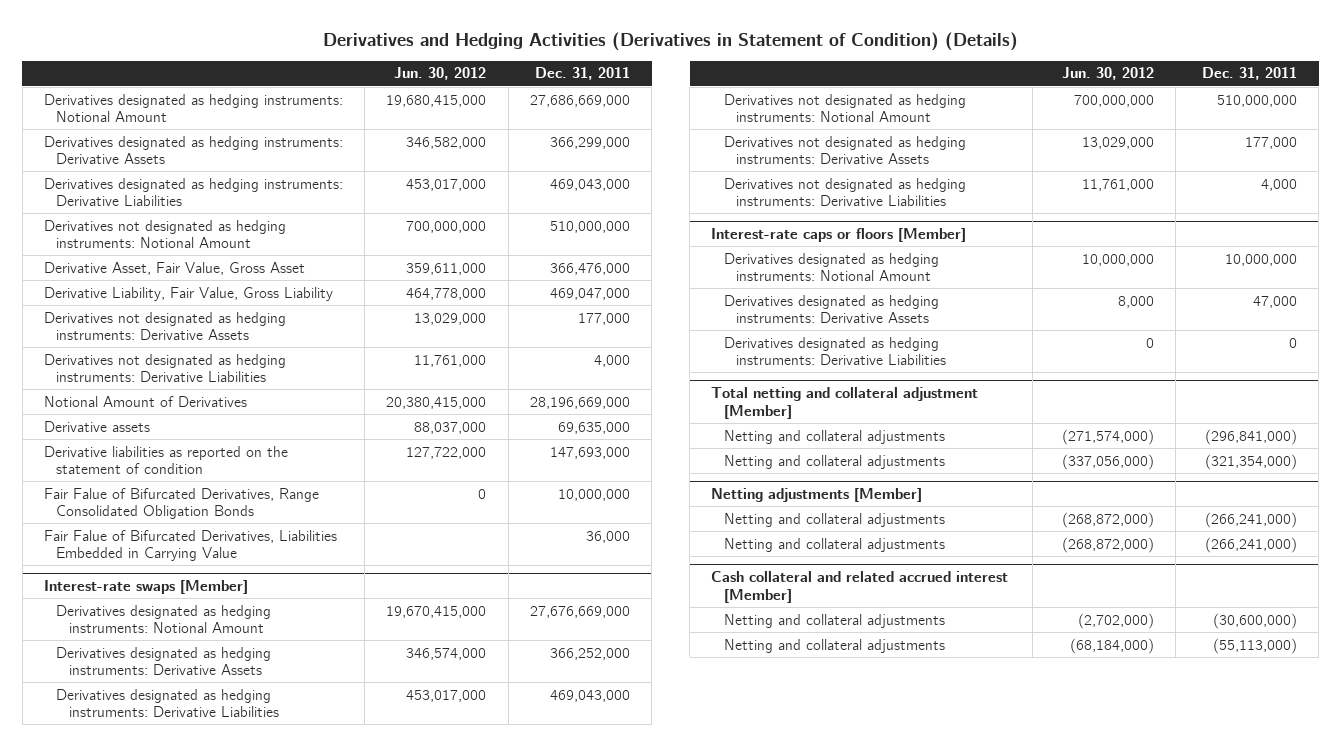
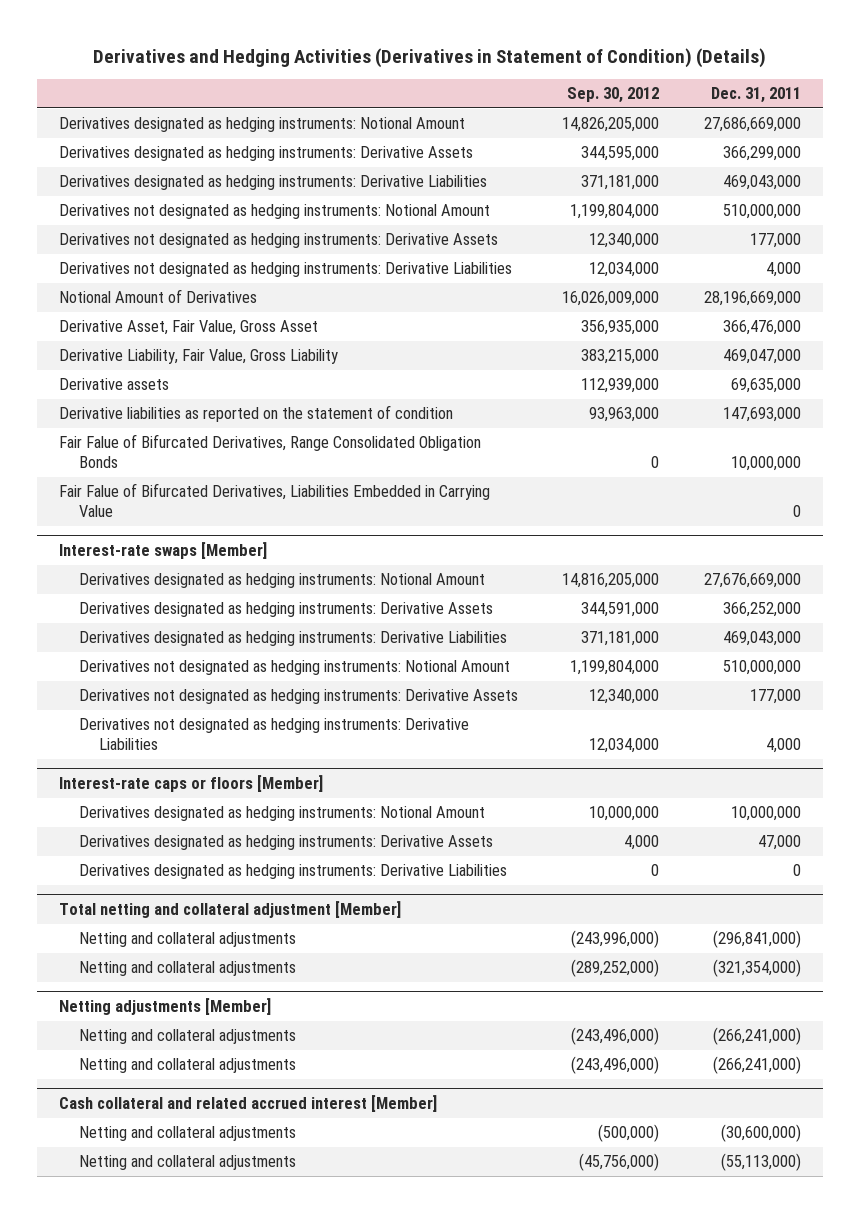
- | Jun. 30, 2012 | Dec. 31, 2011
+ | Sep. 30, 2012 | Dec. 31, 2011
moved down: Derivative Asset, Fair Value, Gross Asset | 356,935,000 | 366,476,000
moved down: Derivative Liability, Fair Value, Gross Liability | 383,215,000 | 469,047,000
- Fair Falue of Bifurcated Derivatives, Liabilities Embedded in Carrying Value | | 36,000
+ Fair Falue of Bifurcated Derivatives, Liabilities Embedded in Carrying Value | | 0

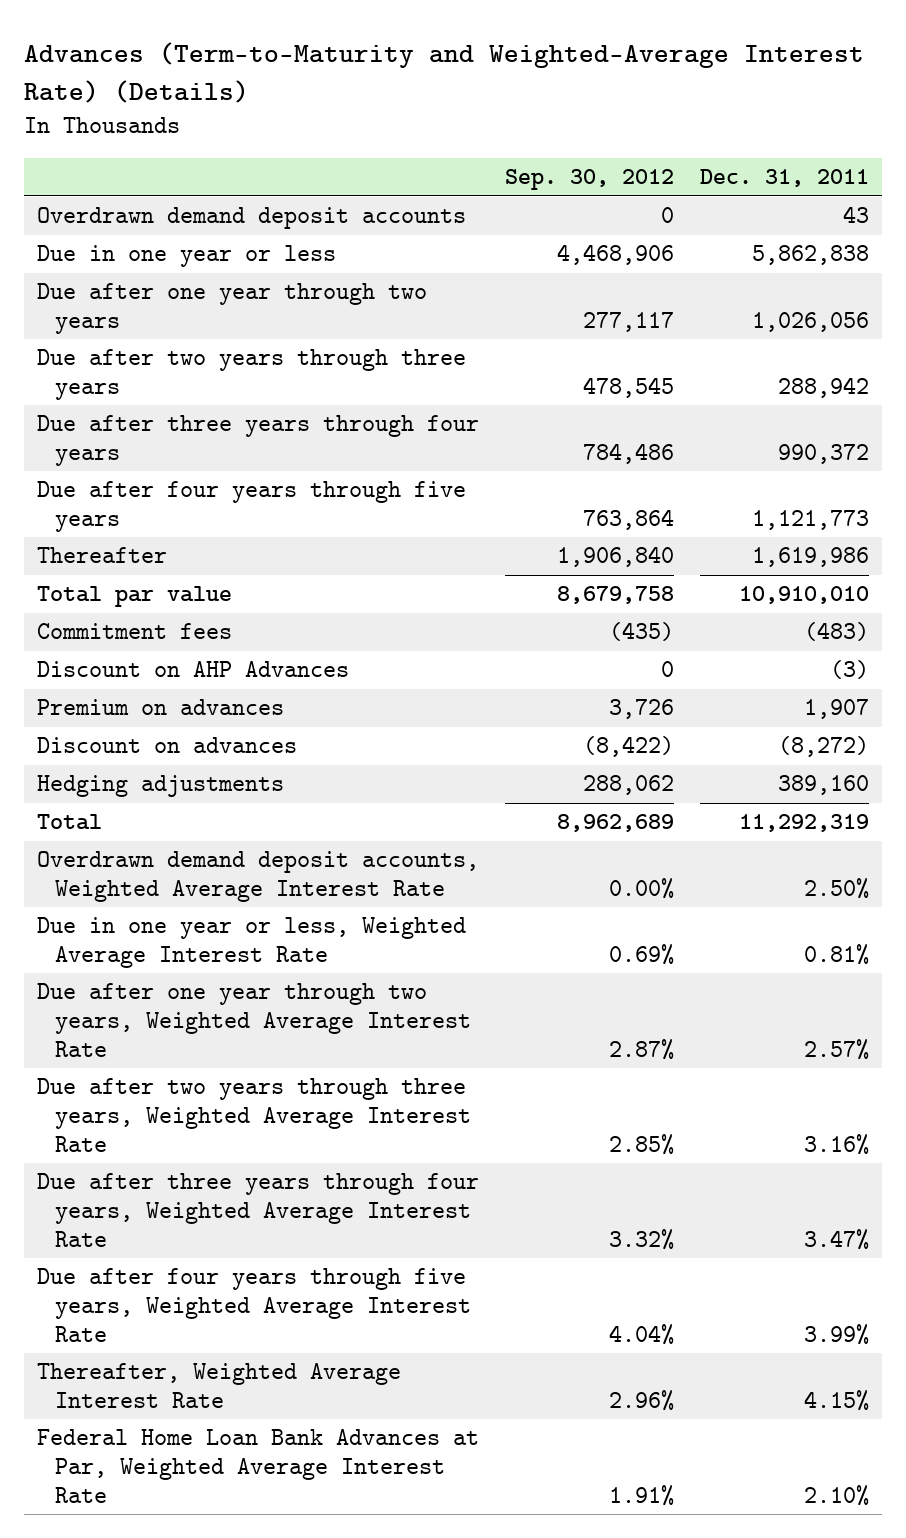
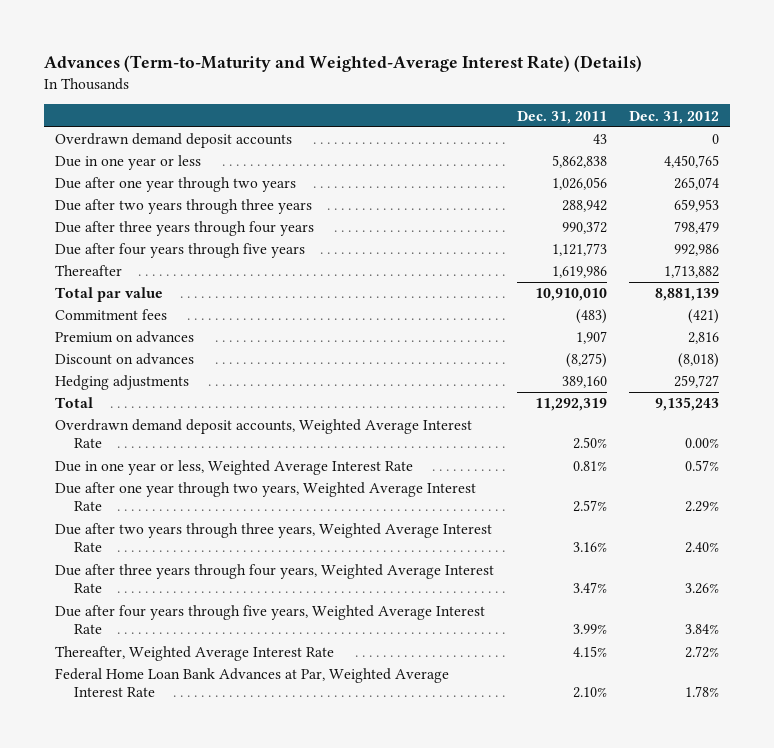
- | Sep. 30, 2012 | Dec. 31, 2011
+ | Dec. 31, 2011 | Dec. 31, 2012
- Discount on AHP Advances | 0 | (3)
- Discount on advances | (8,422) | (8,272)
+ Discount on advances | (8,275) | (8,018)

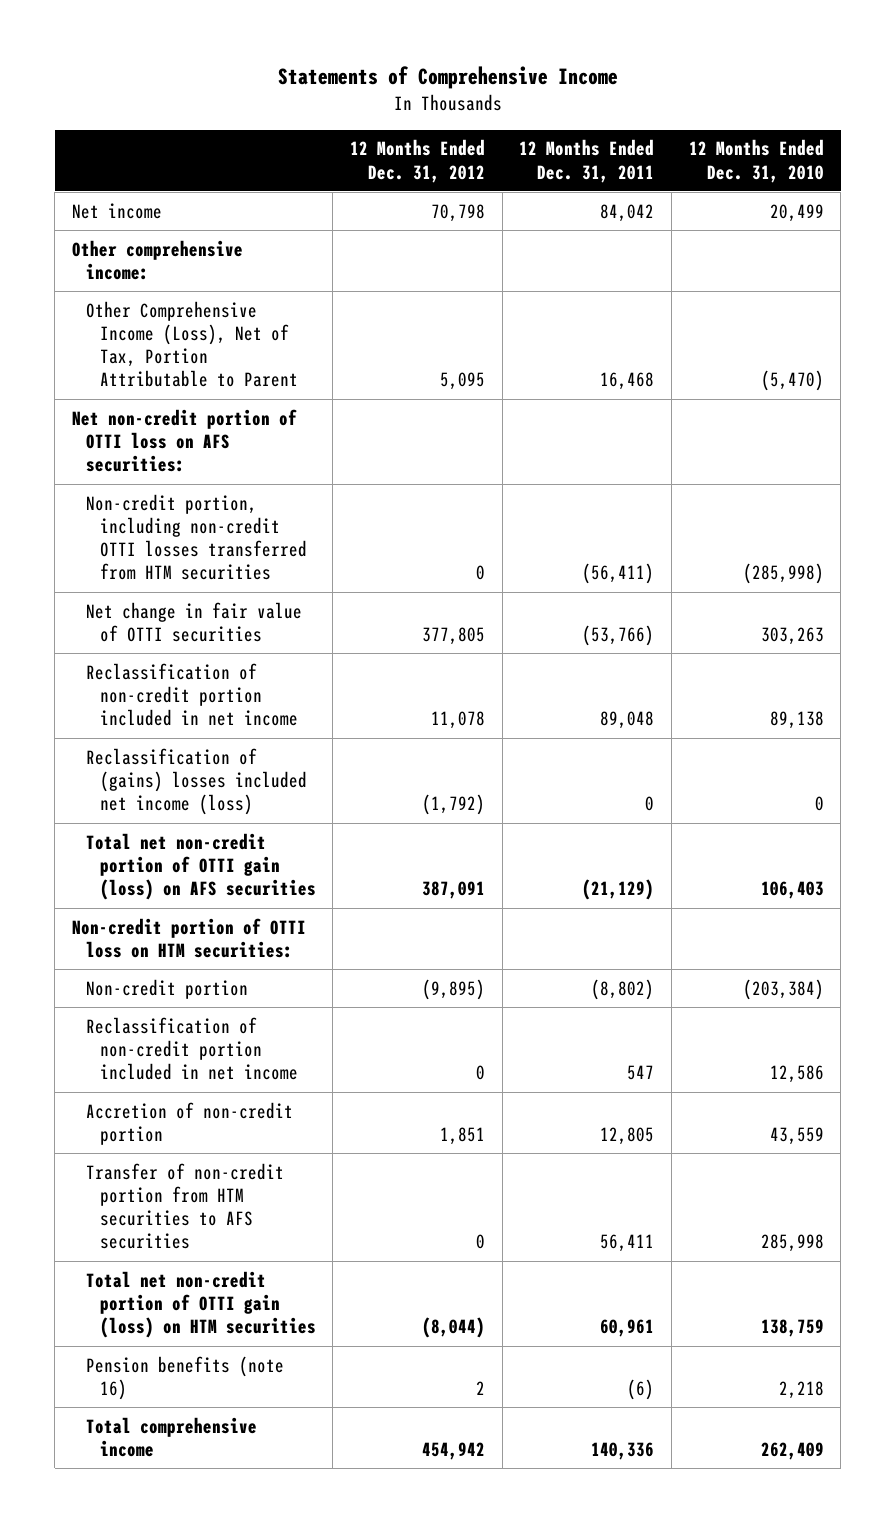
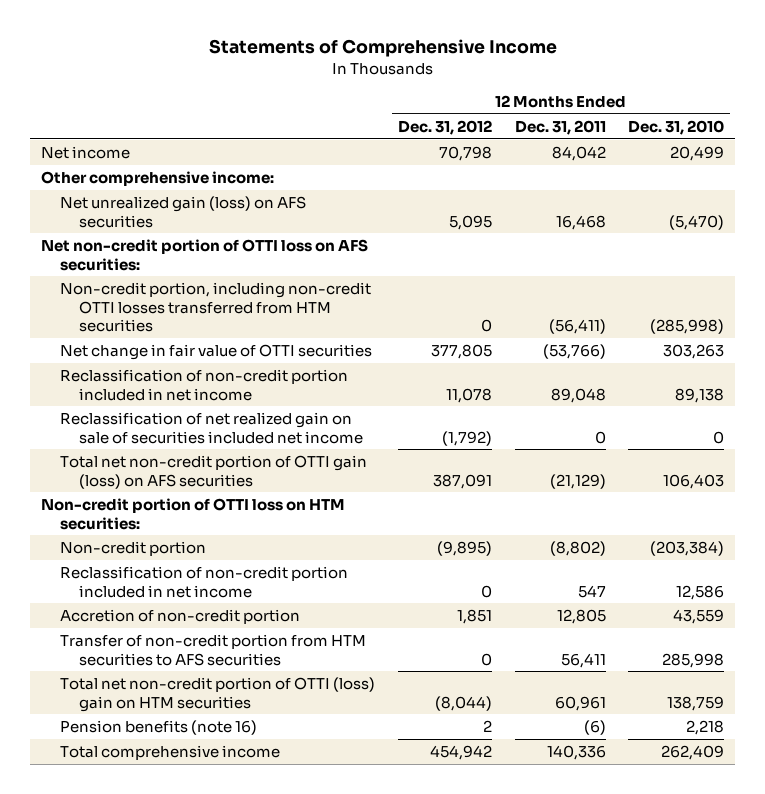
- Other Comprehensive Income (Loss), Net of Tax, Portion Attributable to Parent | 5,095 | 16,468 | (5,470)
+ Net unrealized gain (loss) on AFS securities | 5,095 | 16,468 | (5,470)
- Reclassification of (gains) losses included net income (loss) | (1,792) | 0 | 0
+ Reclassification of net realized gain on sale of securities included net income | (1,792) | 0 | 0
- Total net non-credit portion of OTTI gain (loss) on HTM securities | (8,044) | 60,961 | 138,759
+ Total net non-credit portion of OTTI (loss) gain on HTM securities | (8,044) | 60,961 | 138,759

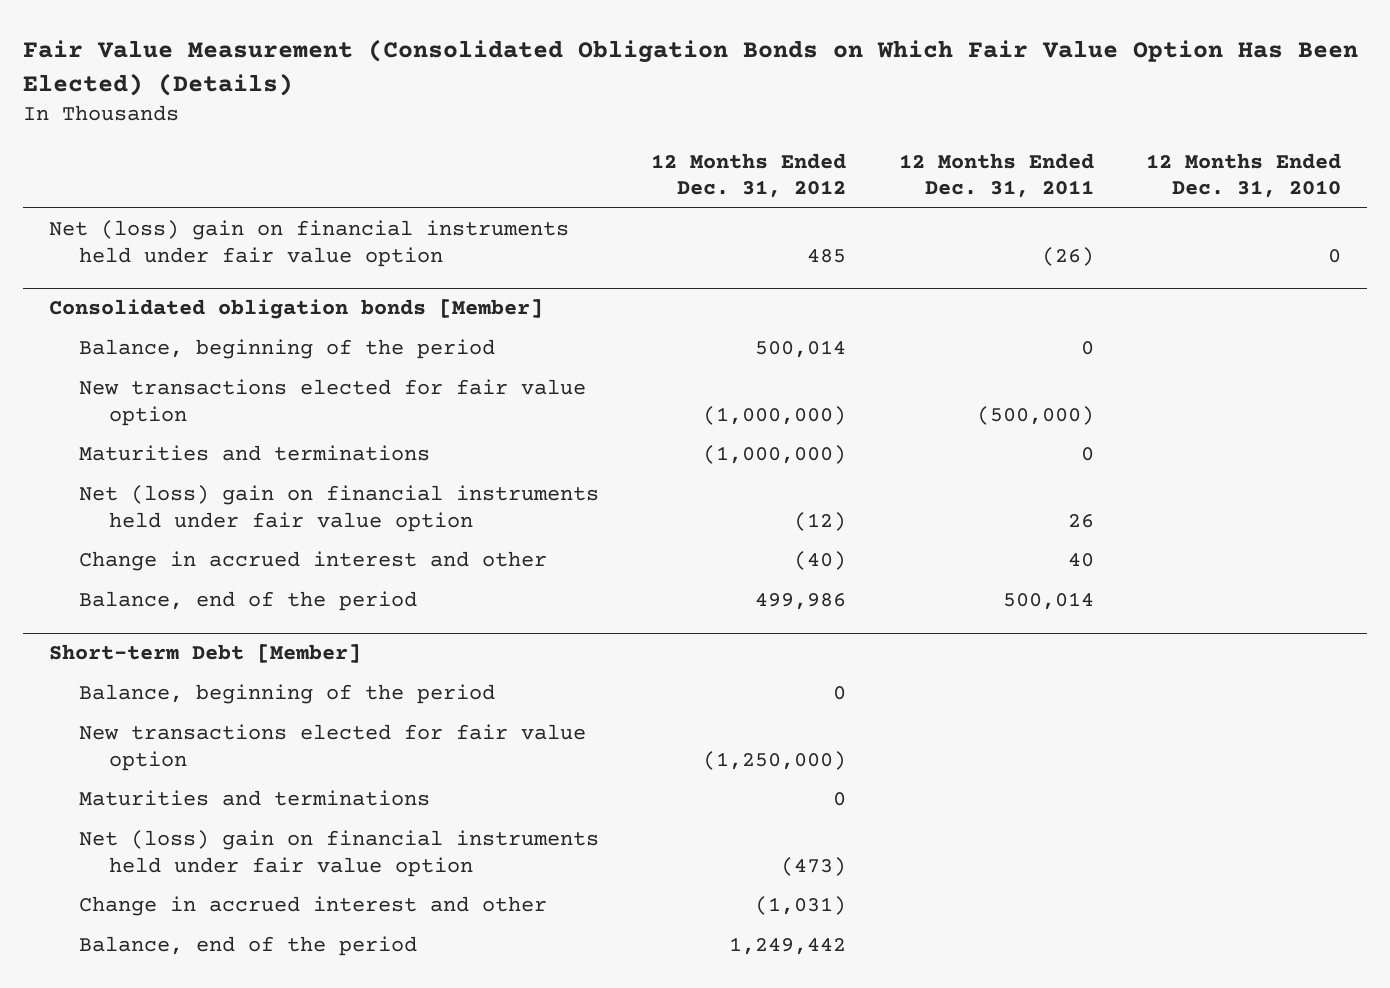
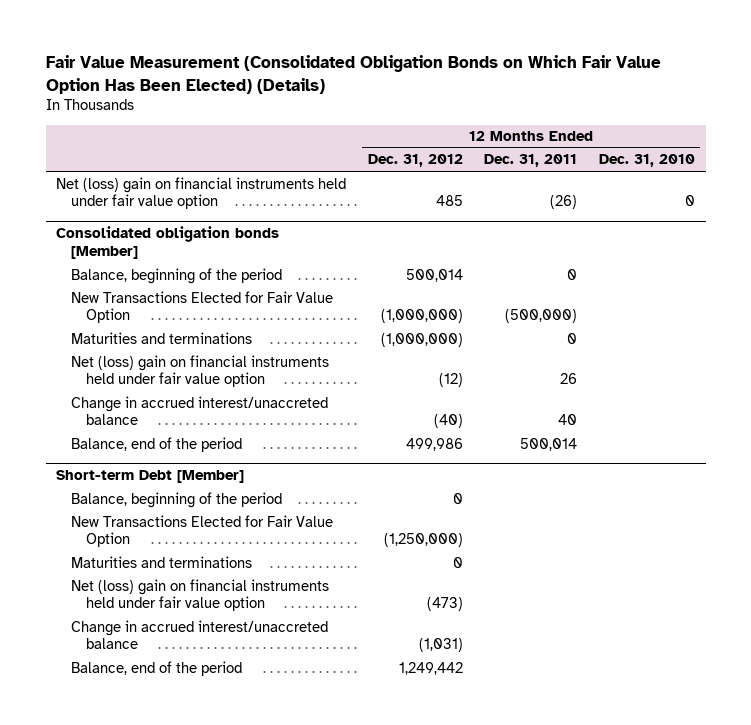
@ Consolidated obligation bonds [Member]
- New transactions elected for fair value option | (1,000,000) | (500,000) |
+ New Transactions Elected for Fair Value Option | (1,000,000) | (500,000) |
- Change in accrued interest and other | (40) | 40 |
+ Change in accrued interest/unaccreted balance | (40) | 40 |
@ Short-term Debt [Member]
- New transactions elected for fair value option | (1,250,000) | |
+ New Transactions Elected for Fair Value Option | (1,250,000) | |
- Change in accrued interest and other | (1,031) | |
+ Change in accrued interest/unaccreted balance | (1,031) | |

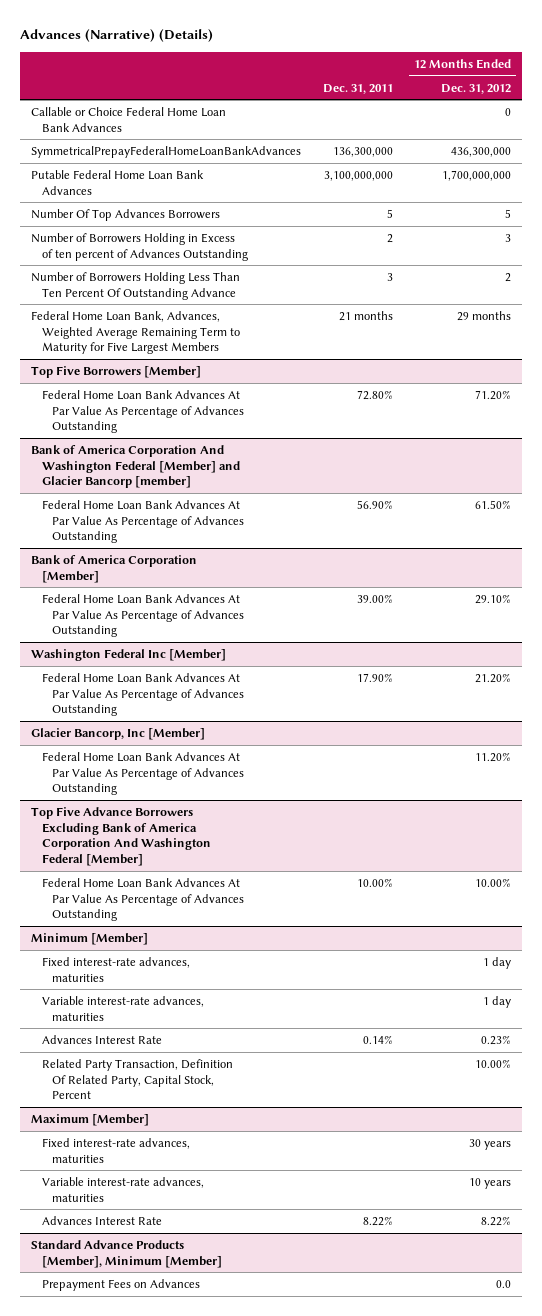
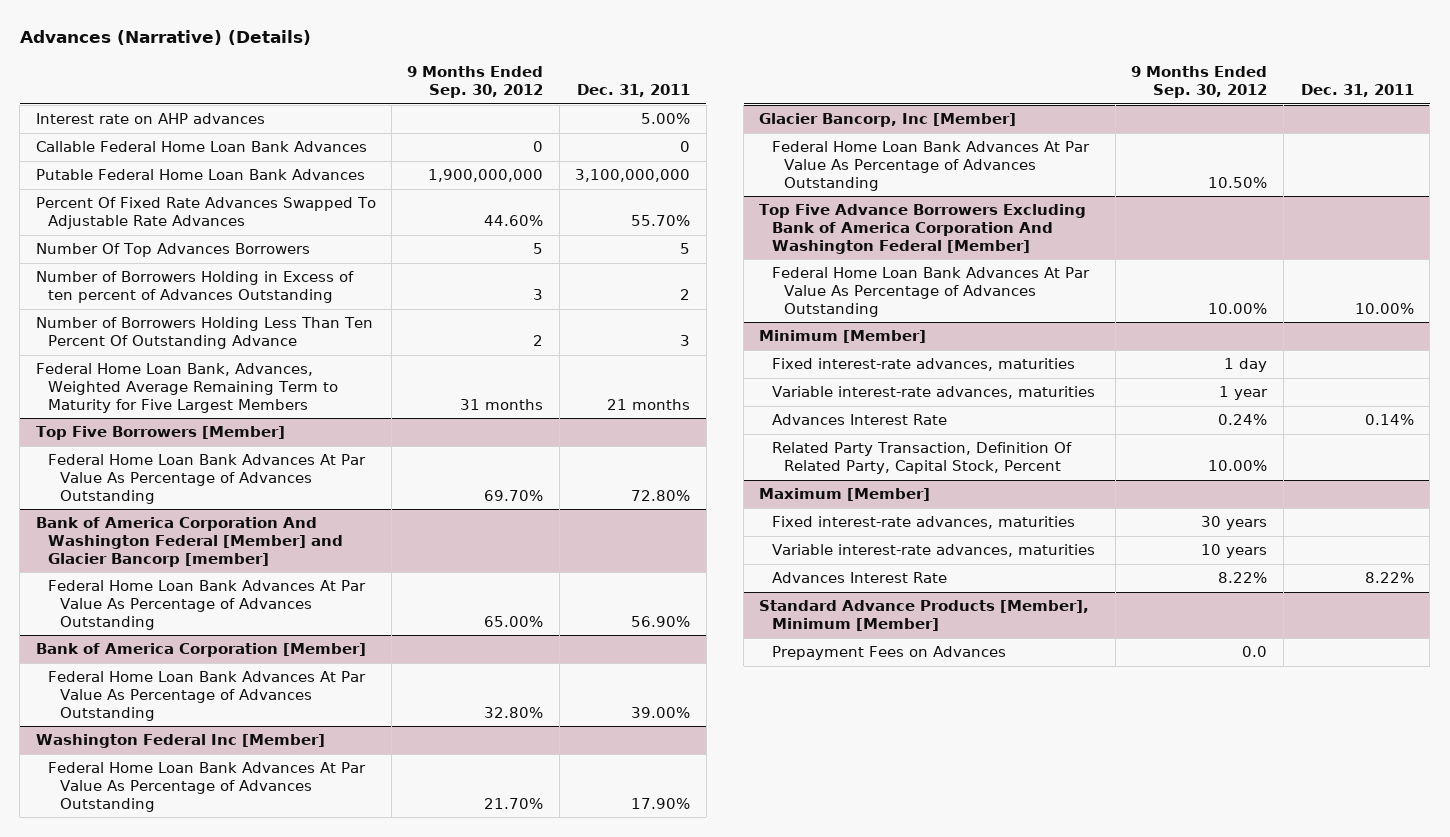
- | Dec. 31, 2011 | 12 Months Ended Dec. 31, 2012
+ | 9 Months Ended Sep. 30, 2012 | Dec. 31, 2011
- Callable or Choice Federal Home Loan Bank Advances | | 0
- SymmetricalPrepayFederalHomeLoanBankAdvances | 136,300,000 | 436,300,000
+ Interest rate on AHP advances | | 5.00%
+ Callable Federal Home Loan Bank Advances | 0 | 0
+ Percent Of Fixed Rate Advances Swapped To Adjustable Rate Advances | 44.60% | 55.70%

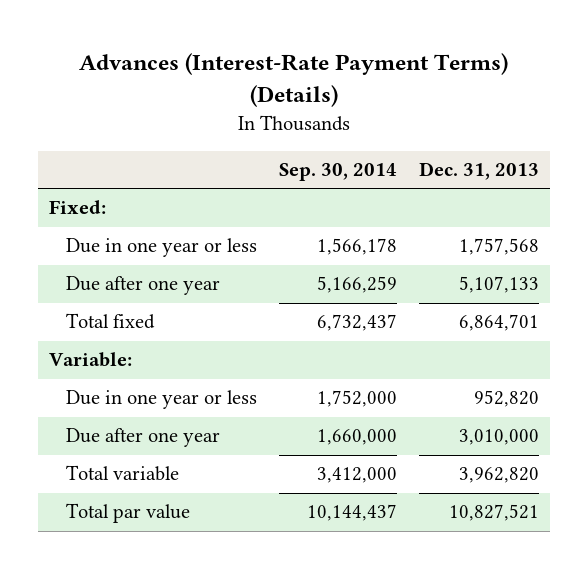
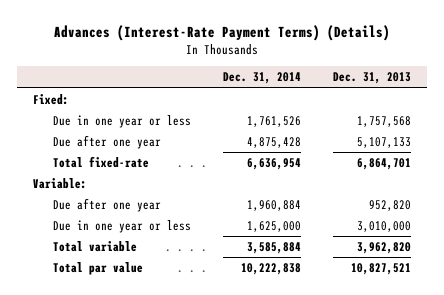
- | Sep. 30, 2014 | Dec. 31, 2013
+ | Dec. 31, 2014 | Dec. 31, 2013
- Total fixed | 6,732,437 | 6,864,701
+ Total fixed-rate | 6,636,954 | 6,864,701
- Due in one year or less | 1,752,000 | 952,820
- Due after one year | 1,660,000 | 3,010,000
+ Due after one year | 1,960,884 | 952,820
+ Due in one year or less | 1,625,000 | 3,010,000

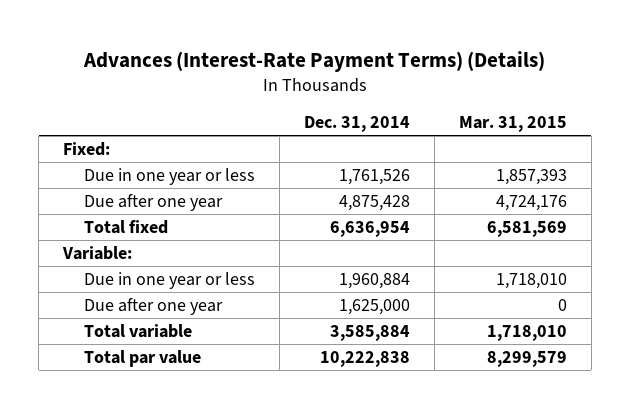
- | Dec. 31, 2014 | Dec. 31, 2013
+ | Dec. 31, 2014 | Mar. 31, 2015
- Total fixed-rate | 6,636,954 | 6,864,701
+ Total fixed | 6,636,954 | 6,581,569
- Due after one year | 1,960,884 | 952,820
- Due in one year or less | 1,625,000 | 3,010,000
+ Due in one year or less | 1,960,884 | 1,718,010
+ Due after one year | 1,625,000 | 0

